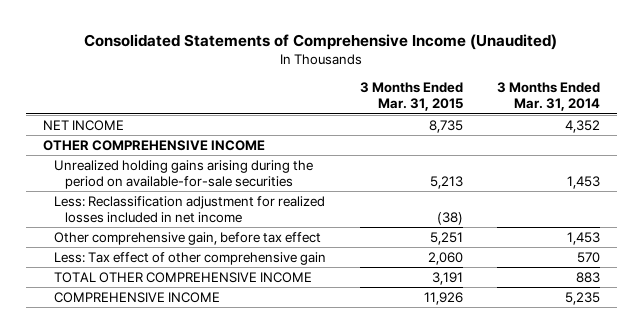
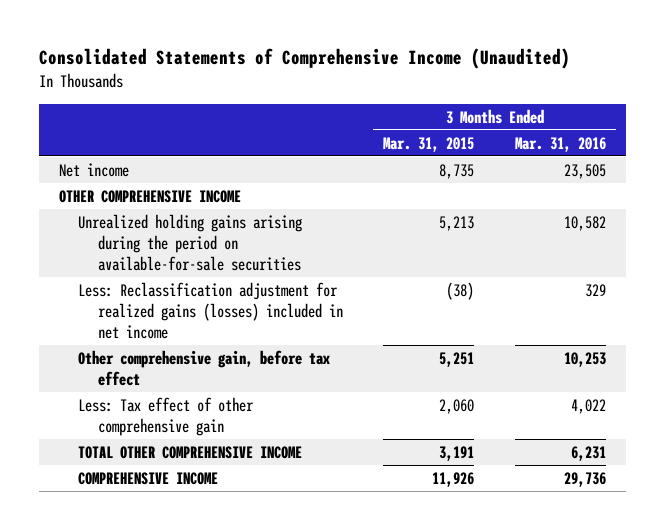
- | 3 Months Ended Mar. 31, 2015 | 3 Months Ended Mar. 31, 2014
+ | 3 Months Ended Mar. 31, 2015 | 3 Months Ended Mar. 31, 2016
- NET INCOME | 8,735 | 4,352
+ Net income | 8,735 | 23,505
- Less: Reclassification adjustment for realized losses included in net income | (38) |
+ Less: Reclassification adjustment for realized gains (losses) included in net income | (38) | 329

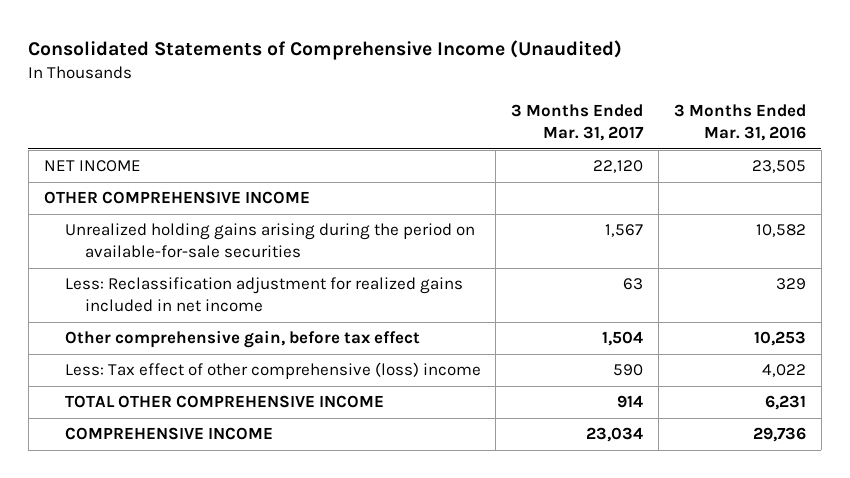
- | 3 Months Ended Mar. 31, 2015 | 3 Months Ended Mar. 31, 2016
+ | 3 Months Ended Mar. 31, 2017 | 3 Months Ended Mar. 31, 2016
- Net income | 8,735 | 23,505
+ NET INCOME | 22,120 | 23,505
- Less: Reclassification adjustment for realized gains (losses) included in net income | (38) | 329
+ Less: Reclassification adjustment for realized gains included in net income | 63 | 329
- Less: Tax effect of other comprehensive gain | 2,060 | 4,022
+ Less: Tax effect of other comprehensive (loss) income | 590 | 4,022

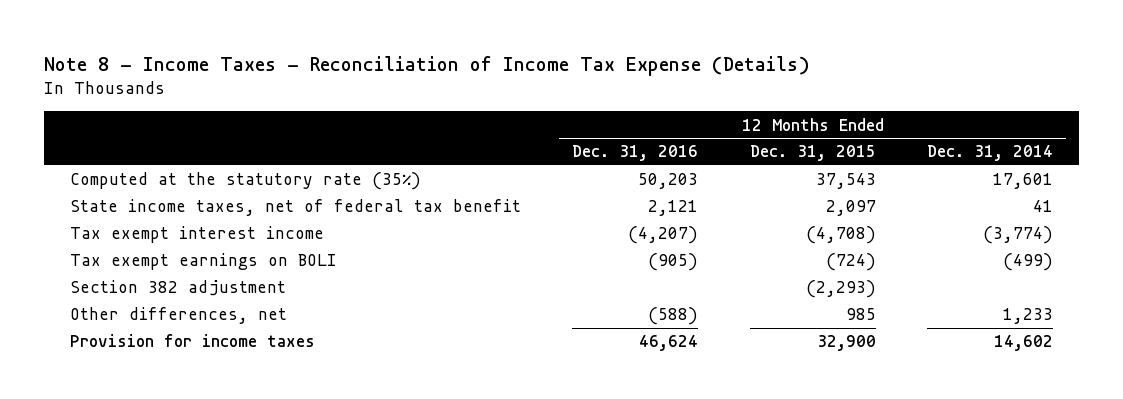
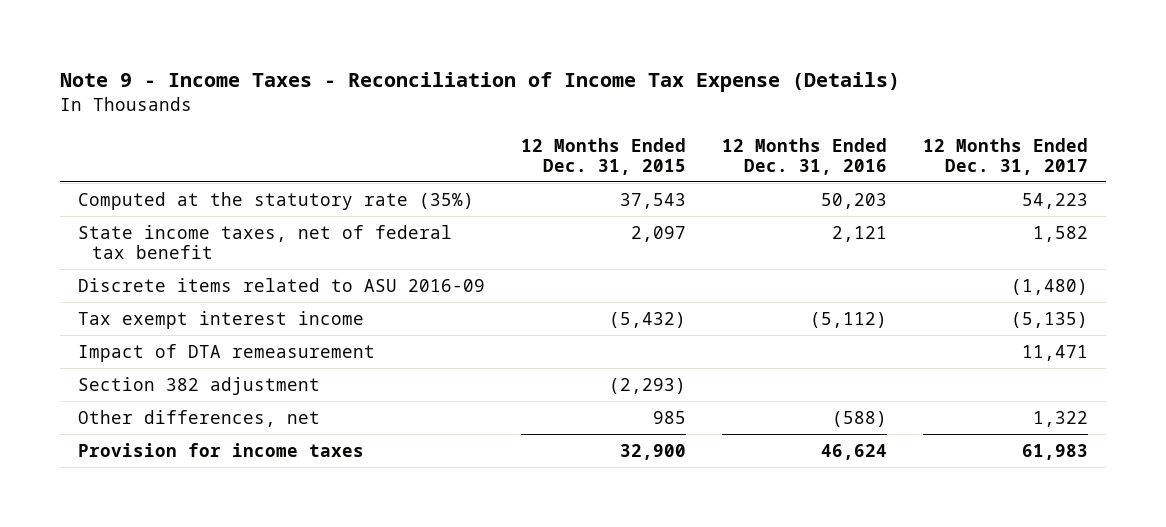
- Note 8 - Income Taxes - Reconciliation of Income Tax Expense (Details)
+ Note 9 - Income Taxes - Reconciliation of Income Tax Expense (Details)
- | 12 Months Ended Dec. 31, 2016 | 12 Months Ended Dec. 31, 2015 | 12 Months Ended Dec. 31, 2014
+ | 12 Months Ended Dec. 31, 2015 | 12 Months Ended Dec. 31, 2016 | 12 Months Ended Dec. 31, 2017
- Tax exempt interest income | (4,207) | (4,708) | (3,774)
- Tax exempt earnings on BOLI | (905) | (724) | (499)
+ Discrete items related to ASU 2016-09 | | | (1,480)
+ Tax exempt interest income | (5,432) | (5,112) | (5,135)
+ Impact of DTA remeasurement | | | 11,471

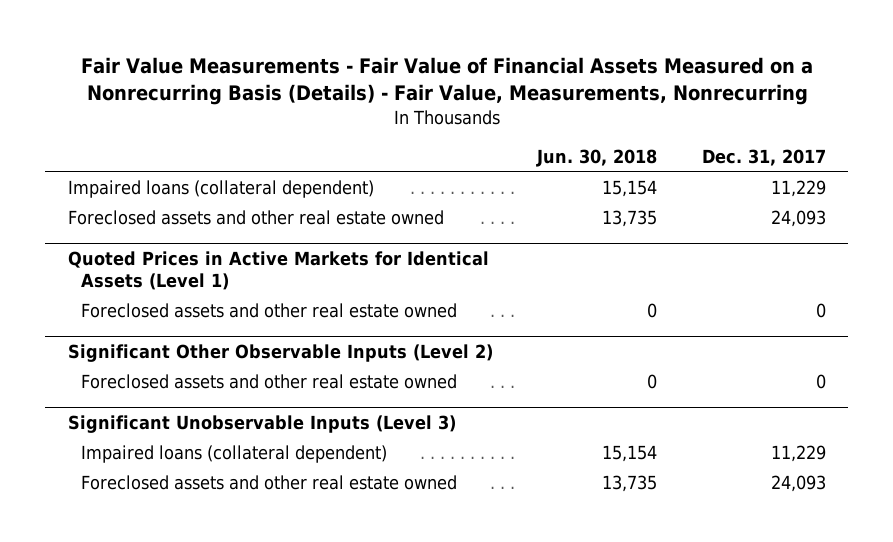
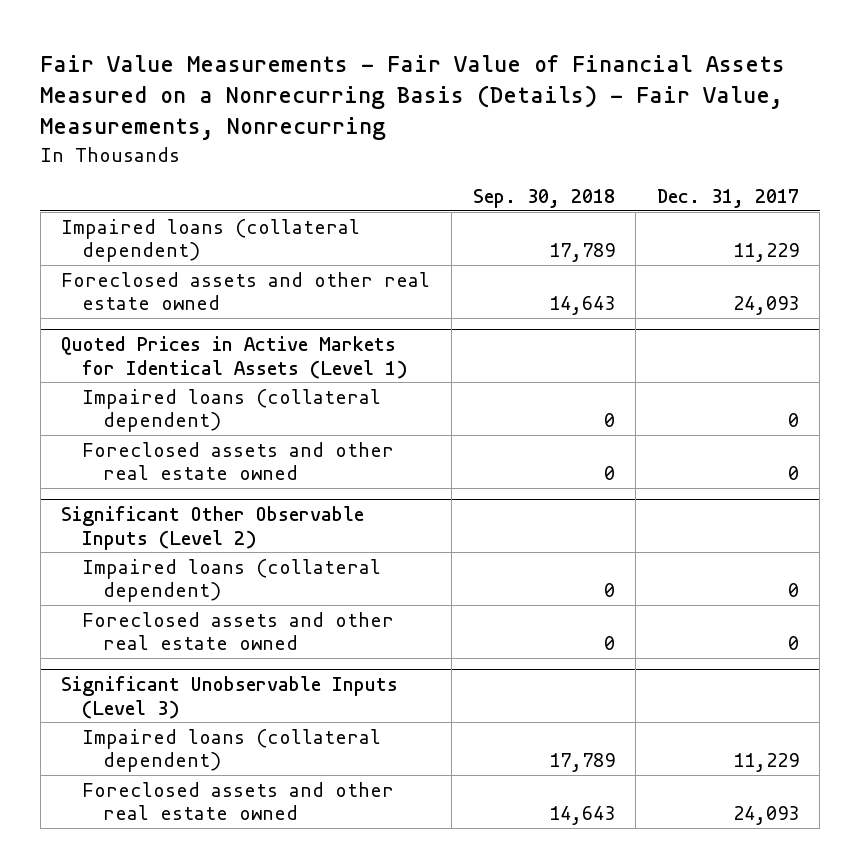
- | Jun. 30, 2018 | Dec. 31, 2017
+ | Sep. 30, 2018 | Dec. 31, 2017
@ Quoted Prices in Active Markets for Identical Assets (Level 1)
+ Impaired loans (collateral dependent) | 0 | 0
@ Significant Other Observable Inputs (Level 2)
+ Impaired loans (collateral dependent) | 0 | 0

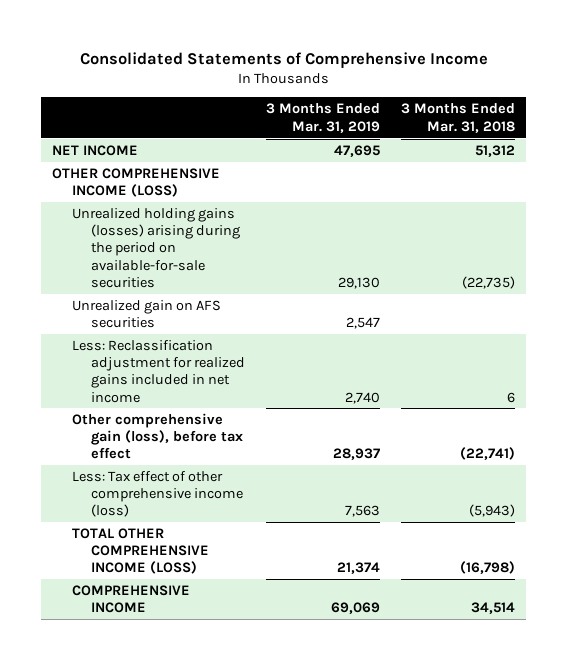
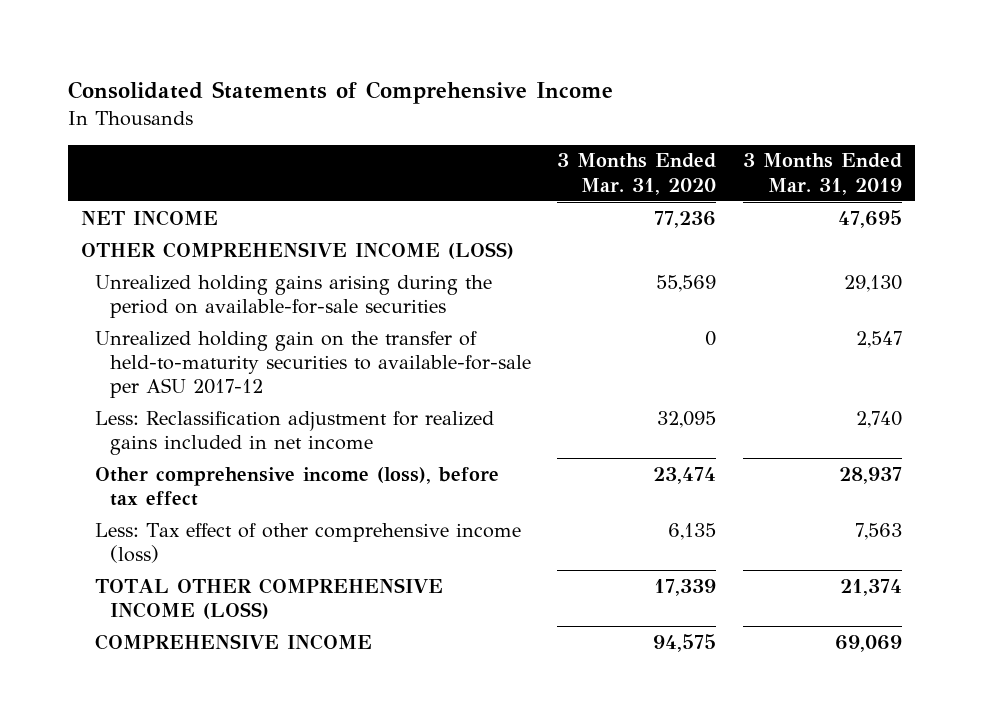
- | 3 Months Ended Mar. 31, 2019 | 3 Months Ended Mar. 31, 2018
+ | 3 Months Ended Mar. 31, 2020 | 3 Months Ended Mar. 31, 2019
- Unrealized holding gains (losses) arising during the period on available-for-sale securities | 29,130 | (22,735)
- Unrealized gain on AFS securities | 2,547 |
+ Unrealized holding gains arising during the period on available-for-sale securities | 55,569 | 29,130
+ Unrealized holding gain on the transfer of held-to-maturity securities to available-for-sale per ASU 2017-12 | 0 | 2,547
- Other comprehensive gain (loss), before tax effect | 28,937 | (22,741)
+ Other comprehensive income (loss), before tax effect | 23,474 | 28,937

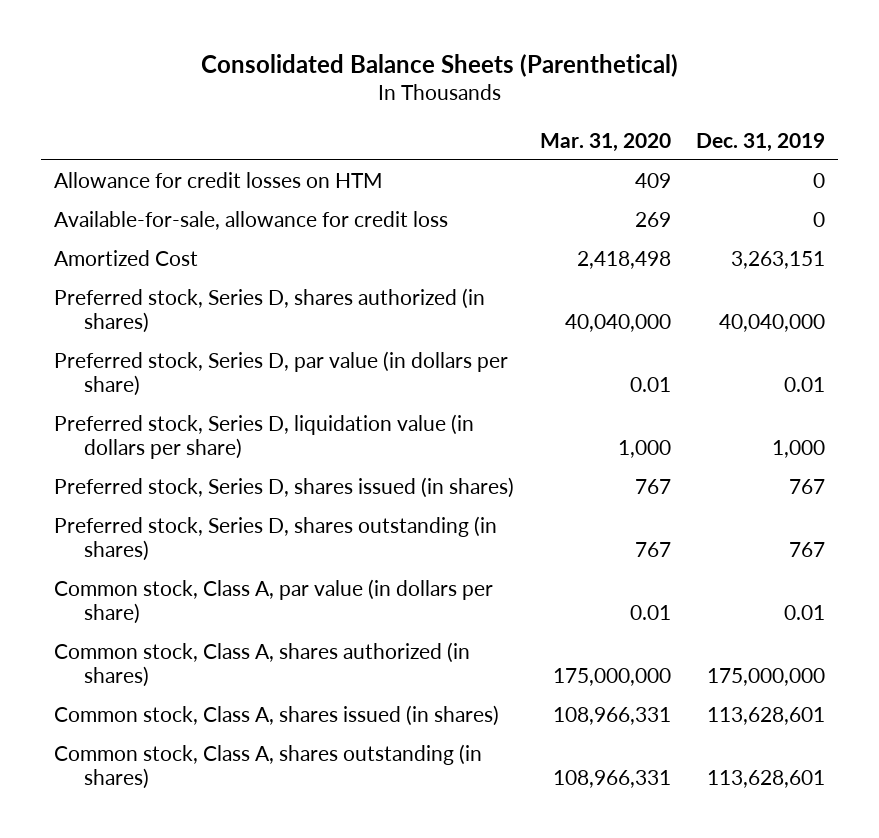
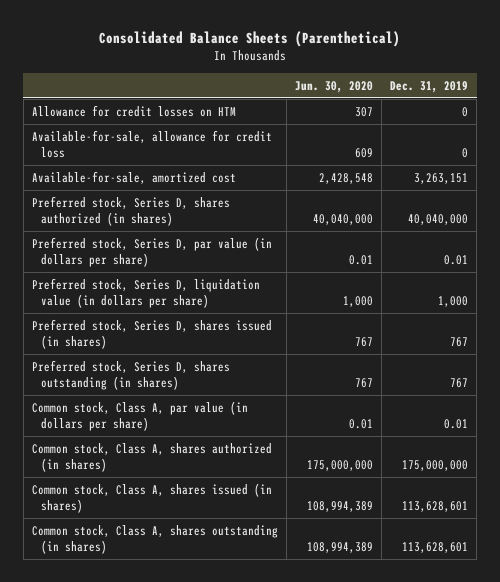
- | Mar. 31, 2020 | Dec. 31, 2019
+ | Jun. 30, 2020 | Dec. 31, 2019
- Amortized Cost | 2,418,498 | 3,263,151
+ Available-for-sale, amortized cost | 2,428,548 | 3,263,151

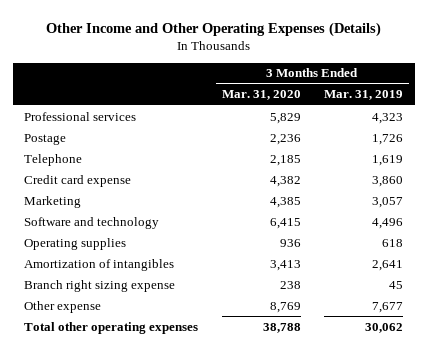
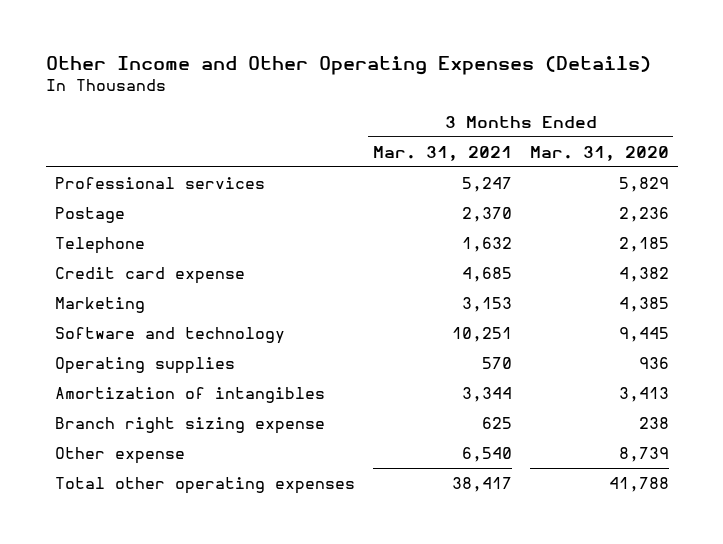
- | 3 Months Ended Mar. 31, 2020 | 3 Months Ended Mar. 31, 2019
+ | 3 Months Ended Mar. 31, 2021 | 3 Months Ended Mar. 31, 2020
- Software and technology | 6,415 | 4,496
+ Software and technology | 10,251 | 9,445
- Other expense | 8,769 | 7,677
- Total other operating expenses | 38,788 | 30,062
+ Other expense | 6,540 | 8,739
+ Total other operating expenses | 38,417 | 41,788

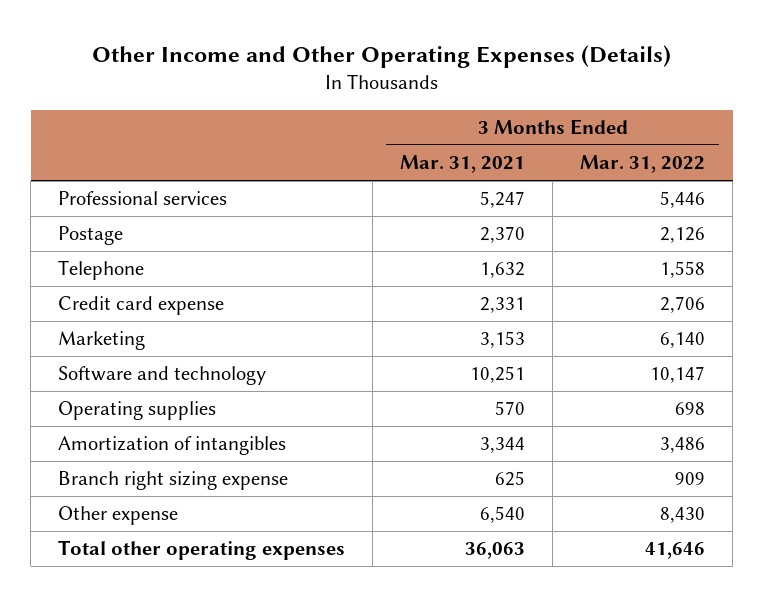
- | 3 Months Ended Mar. 31, 2021 | 3 Months Ended Mar. 31, 2020
+ | 3 Months Ended Mar. 31, 2021 | 3 Months Ended Mar. 31, 2022
- Credit card expense | 4,685 | 4,382
+ Credit card expense | 2,331 | 2,706
- Total other operating expenses | 38,417 | 41,788
+ Total other operating expenses | 36,063 | 41,646

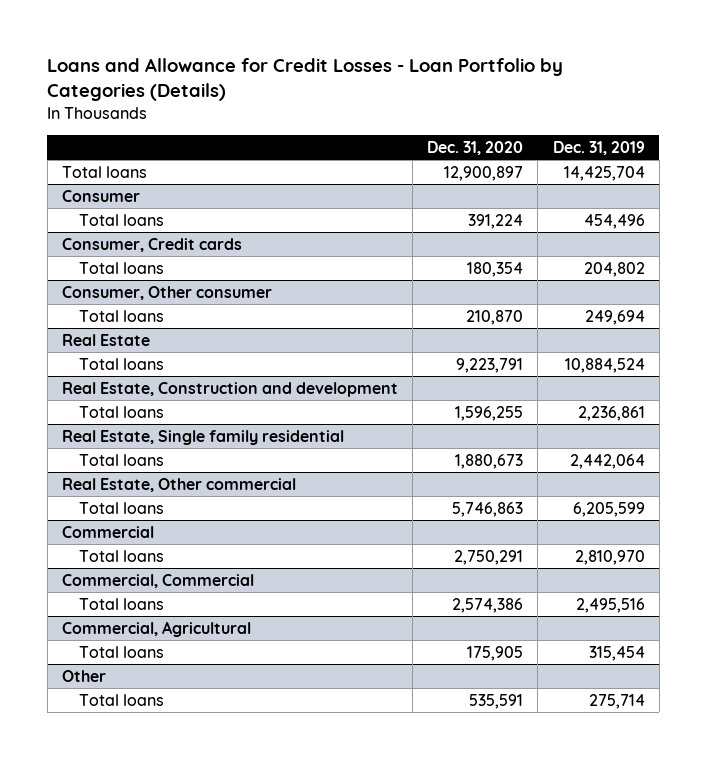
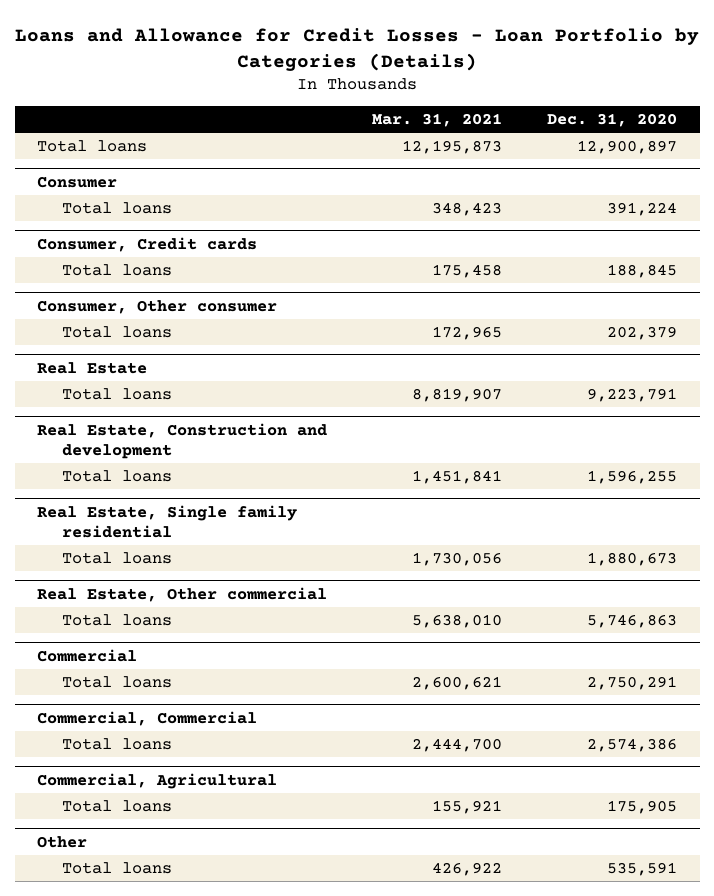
- | Dec. 31, 2020 | Dec. 31, 2019
+ | Mar. 31, 2021 | Dec. 31, 2020
@ Consumer, Credit cards
- Total loans | 180,354 | 204,802
+ Total loans | 175,458 | 188,845
@ Consumer, Other consumer
- Total loans | 210,870 | 249,694
+ Total loans | 172,965 | 202,379

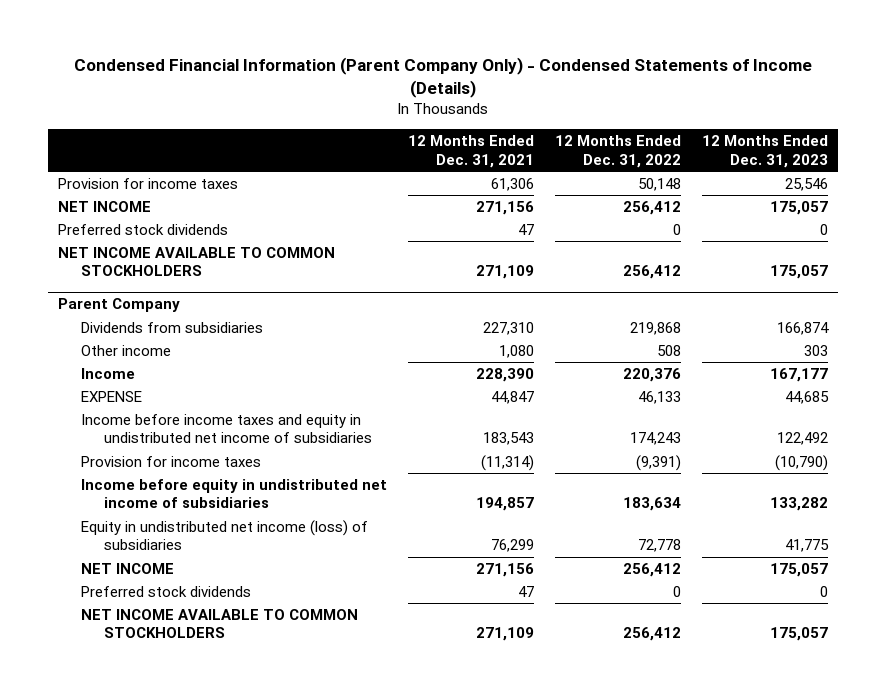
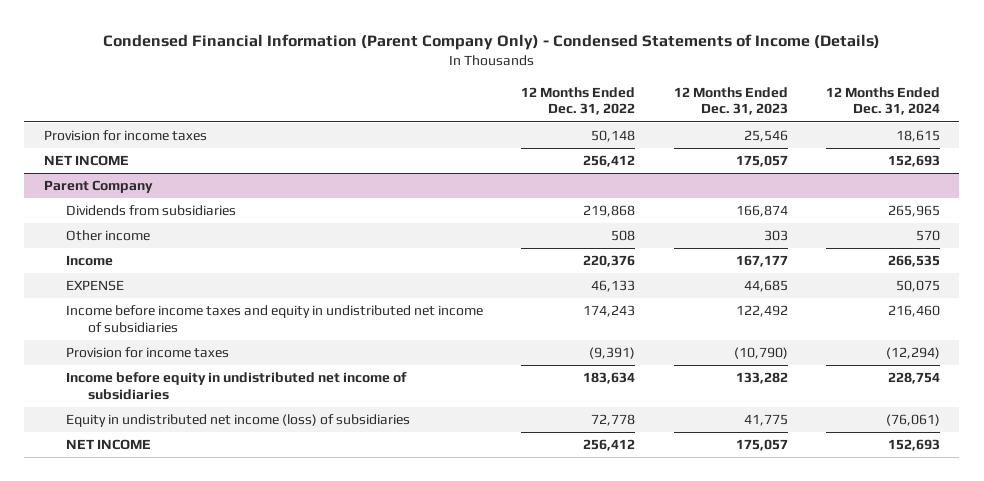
- | 12 Months Ended Dec. 31, 2021 | 12 Months Ended Dec. 31, 2022 | 12 Months Ended Dec. 31, 2023
+ | 12 Months Ended Dec. 31, 2022 | 12 Months Ended Dec. 31, 2023 | 12 Months Ended Dec. 31, 2024
- Preferred stock dividends | 47 | 0 | 0
- NET INCOME AVAILABLE TO COMMON STOCKHOLDERS | 271,109 | 256,412 | 175,057
@ Parent Company
- Preferred stock dividends | 47 | 0 | 0
- NET INCOME AVAILABLE TO COMMON STOCKHOLDERS | 271,109 | 256,412 | 175,057

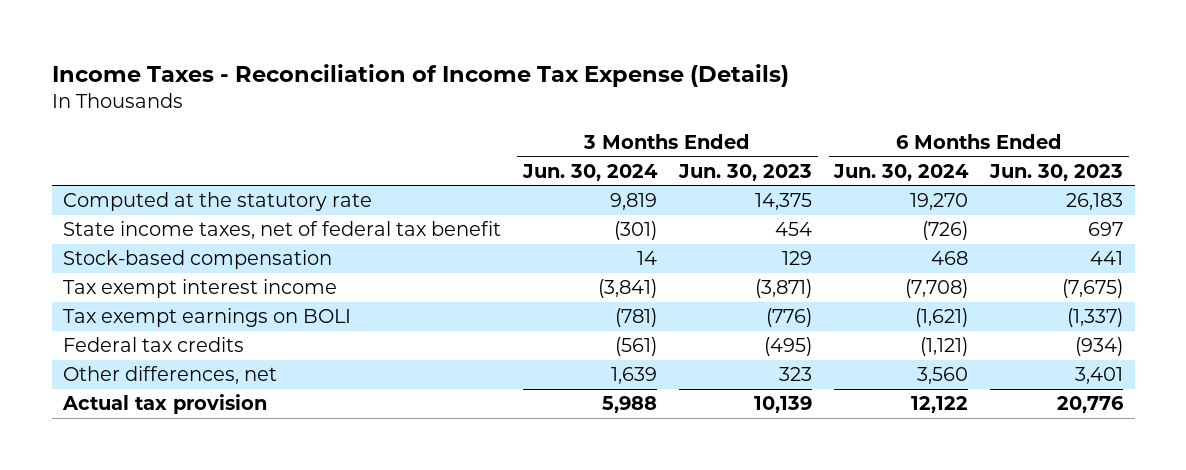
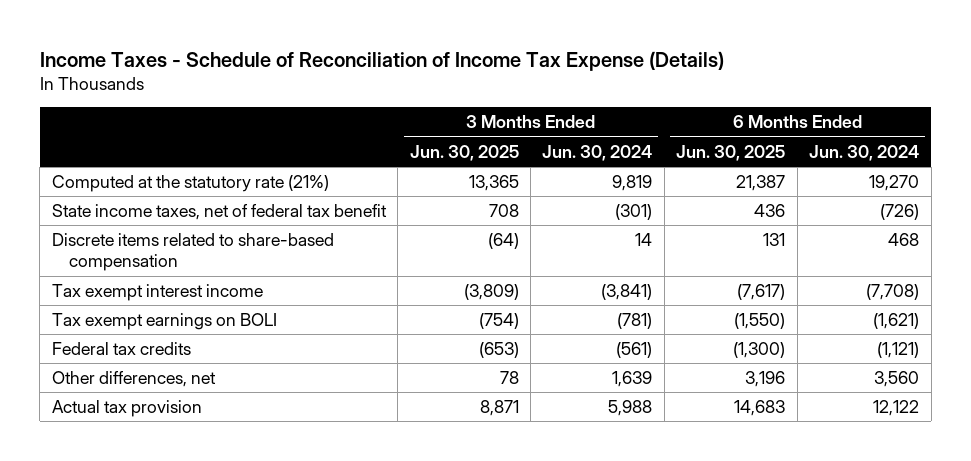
- Income Taxes - Reconciliation of Income Tax Expense (Details)
+ Income Taxes - Schedule of Reconciliation of Income Tax Expense (Details)
- | 3 Months Ended Jun. 30, 2024 | 3 Months Ended Jun. 30, 2023 | 6 Months Ended Jun. 30, 2024 | 6 Months Ended Jun. 30, 2023
+ | 3 Months Ended Jun. 30, 2025 | 3 Months Ended Jun. 30, 2024 | 6 Months Ended Jun. 30, 2025 | 6 Months Ended Jun. 30, 2024
- Computed at the statutory rate | 9,819 | 14,375 | 19,270 | 26,183
+ Computed at the statutory rate (21%) | 13,365 | 9,819 | 21,387 | 19,270
- Stock-based compensation | 14 | 129 | 468 | 441
+ Discrete items related to share-based compensation | (64) | 14 | 131 | 468

